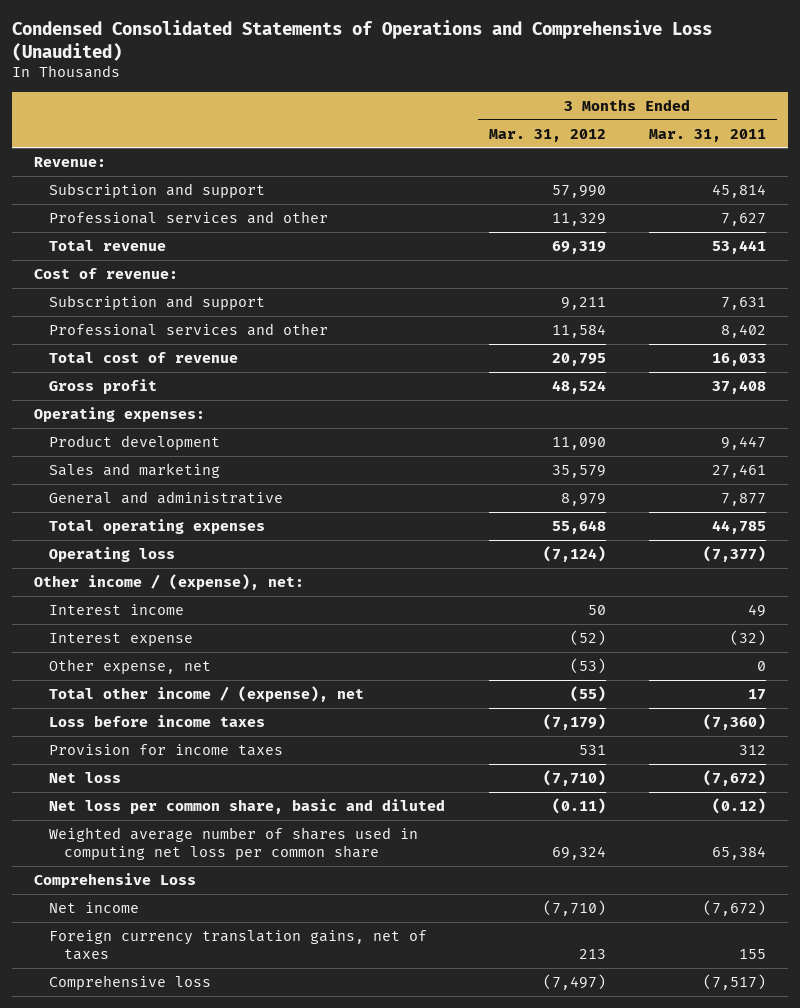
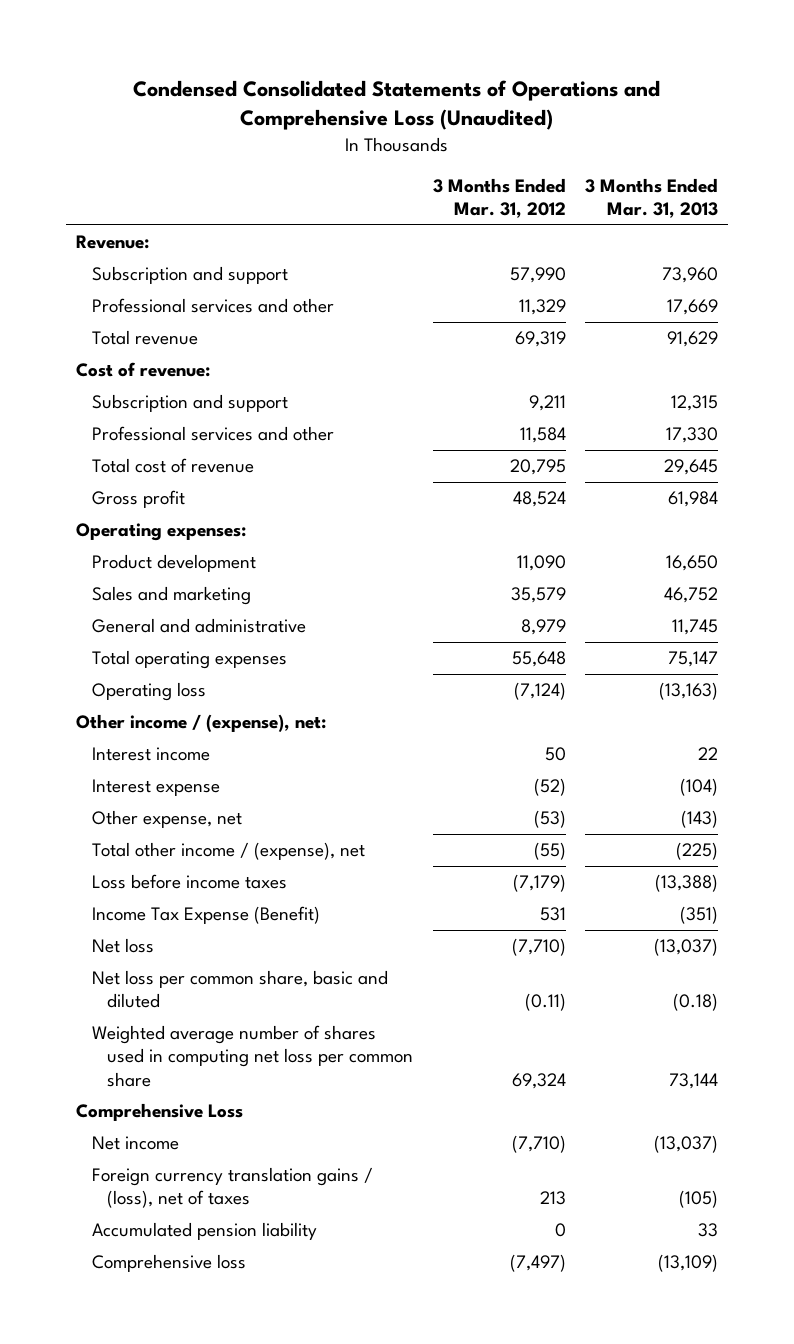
- | 3 Months Ended Mar. 31, 2012 | 3 Months Ended Mar. 31, 2011
+ | 3 Months Ended Mar. 31, 2012 | 3 Months Ended Mar. 31, 2013
- Provision for income taxes | 531 | 312
+ Income Tax Expense (Benefit) | 531 | (351)
- Foreign currency translation gains, net of taxes | 213 | 155
+ Foreign currency translation gains / (loss), net of taxes | 213 | (105)
+ Accumulated pension liability | 0 | 33

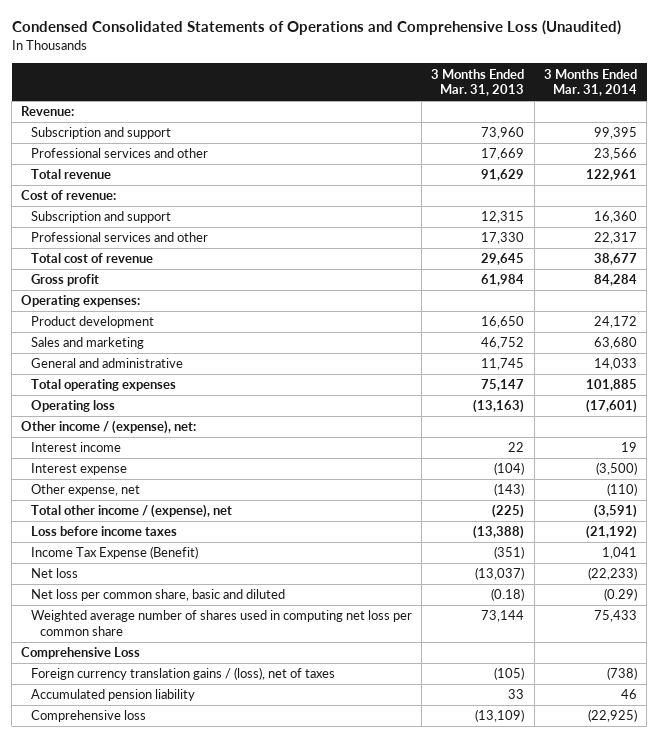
- | 3 Months Ended Mar. 31, 2012 | 3 Months Ended Mar. 31, 2013
+ | 3 Months Ended Mar. 31, 2013 | 3 Months Ended Mar. 31, 2014
- Net income | (7,710) | (13,037)

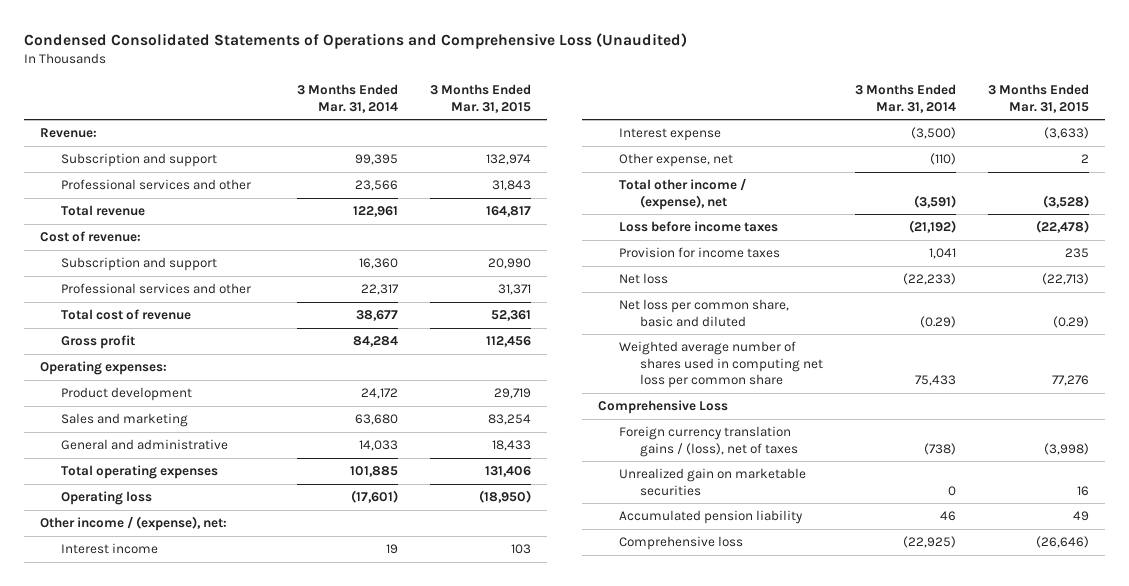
- | 3 Months Ended Mar. 31, 2013 | 3 Months Ended Mar. 31, 2014
+ | 3 Months Ended Mar. 31, 2014 | 3 Months Ended Mar. 31, 2015
- Income Tax Expense (Benefit) | (351) | 1,041
+ Provision for income taxes | 1,041 | 235
+ Unrealized gain on marketable securities | 0 | 16

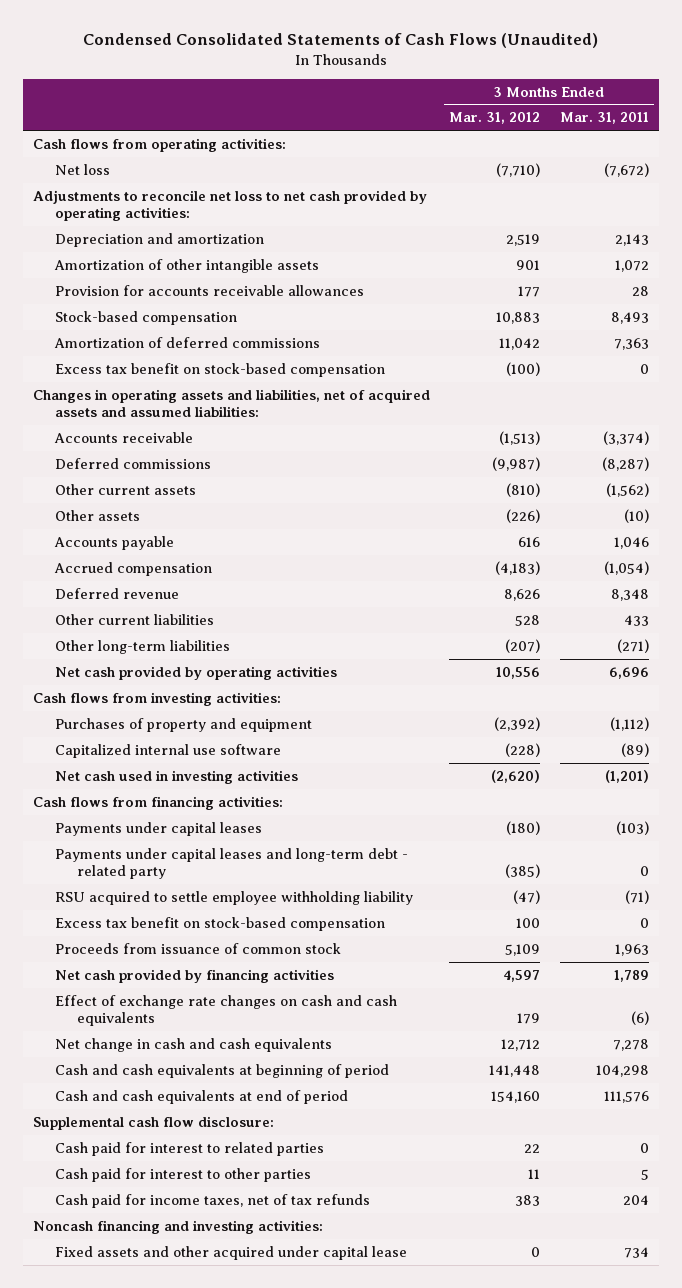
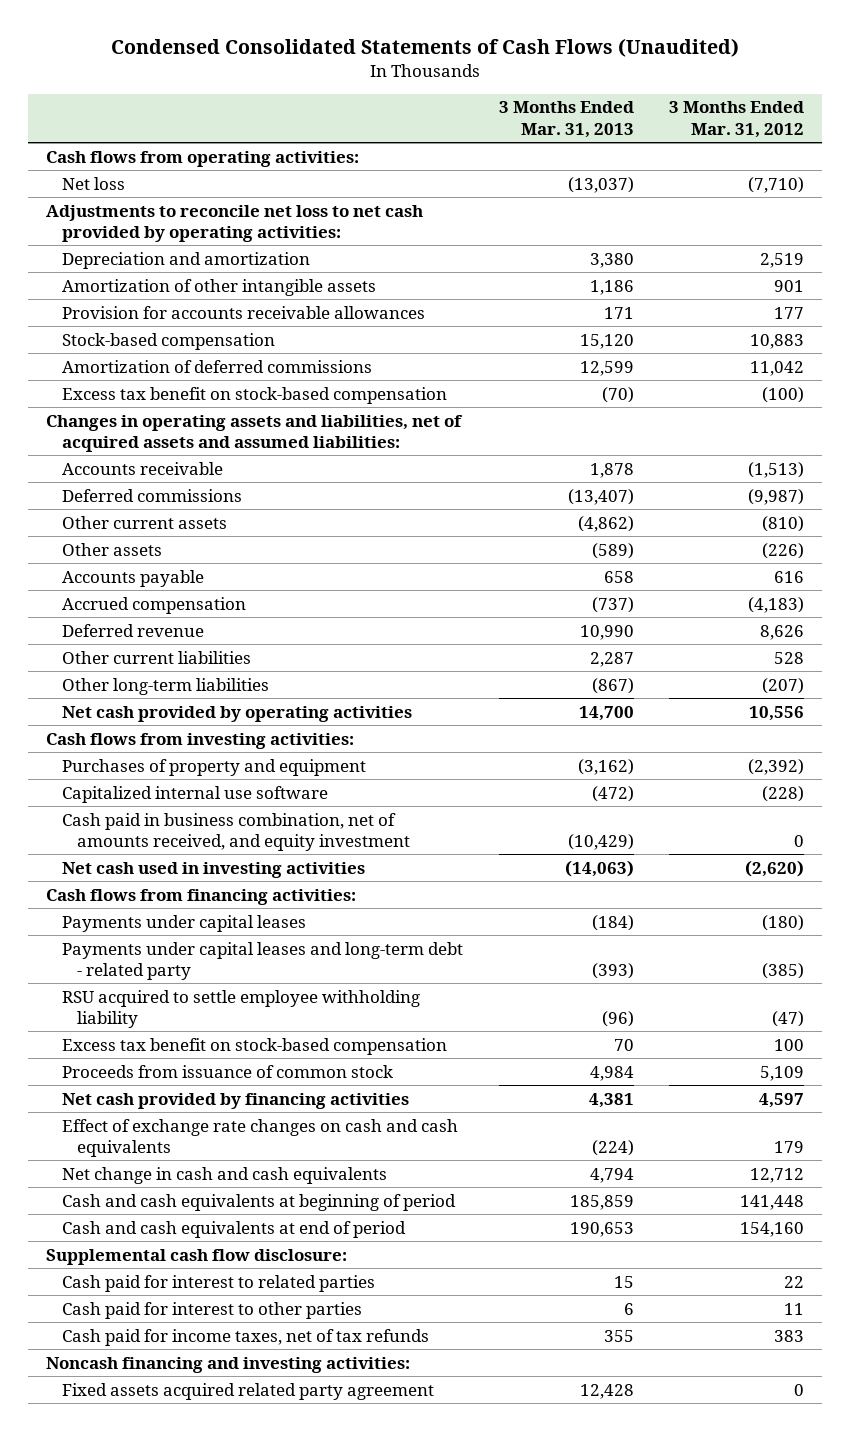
- | 3 Months Ended Mar. 31, 2012 | 3 Months Ended Mar. 31, 2011
+ | 3 Months Ended Mar. 31, 2013 | 3 Months Ended Mar. 31, 2012
+ Cash paid in business combination, net of amounts received, and equity investment | (10,429) | 0
- Fixed assets and other acquired under capital lease | 0 | 734
+ Fixed assets acquired related party agreement | 12,428 | 0

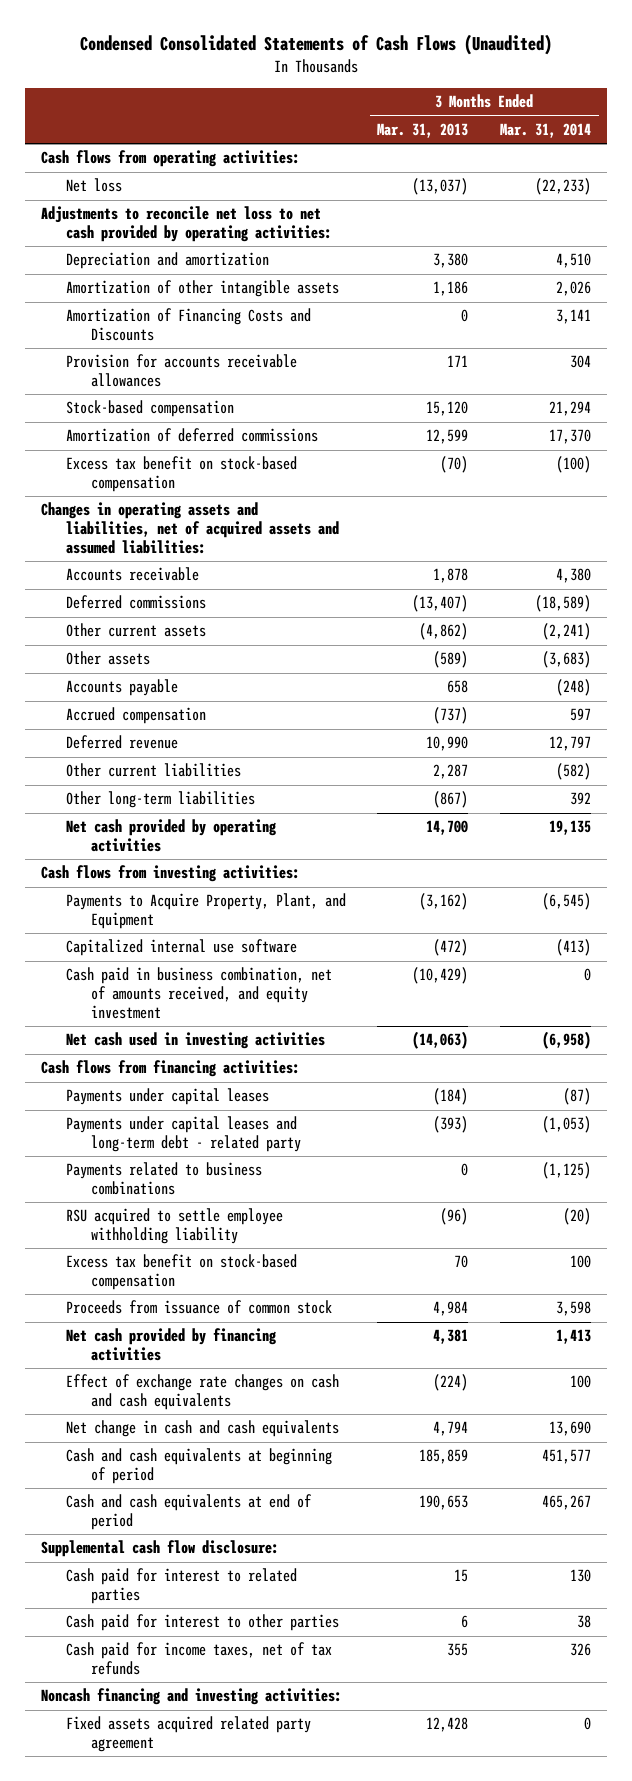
- | 3 Months Ended Mar. 31, 2013 | 3 Months Ended Mar. 31, 2012
+ | 3 Months Ended Mar. 31, 2013 | 3 Months Ended Mar. 31, 2014
+ Amortization of Financing Costs and Discounts | 0 | 3,141
- Purchases of property and equipment | (3,162) | (2,392)
+ Payments to Acquire Property, Plant, and Equipment | (3,162) | (6,545)
+ Payments related to business combinations | 0 | (1,125)

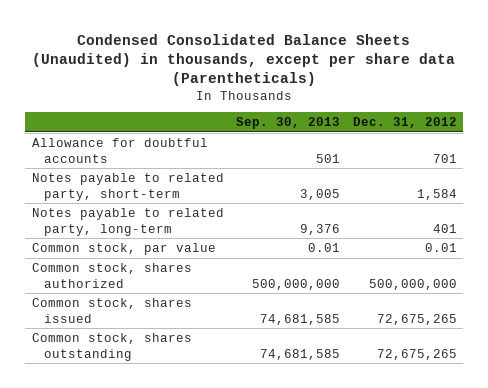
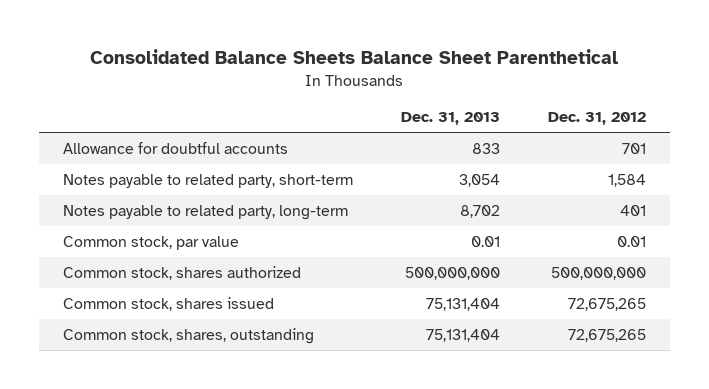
- Condensed Consolidated Balance Sheets (Unaudited) in thousands, except per share data (Parentheticals)
+ Consolidated Balance Sheets Balance Sheet Parenthetical
- | Sep. 30, 2013 | Dec. 31, 2012
+ | Dec. 31, 2013 | Dec. 31, 2012
- Common stock, shares outstanding | 74,681,585 | 72,675,265
+ Common stock, shares, outstanding | 75,131,404 | 72,675,265

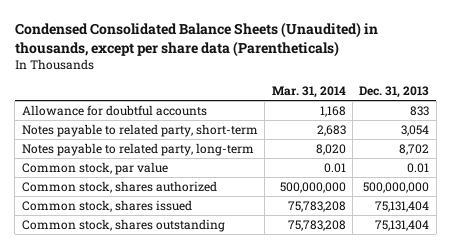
- Consolidated Balance Sheets Balance Sheet Parenthetical
+ Condensed Consolidated Balance Sheets (Unaudited) in thousands, except per share data (Parentheticals)
- | Dec. 31, 2013 | Dec. 31, 2012
+ | Mar. 31, 2014 | Dec. 31, 2013
- Common stock, shares, outstanding | 75,131,404 | 72,675,265
+ Common stock, shares outstanding | 75,783,208 | 75,131,404

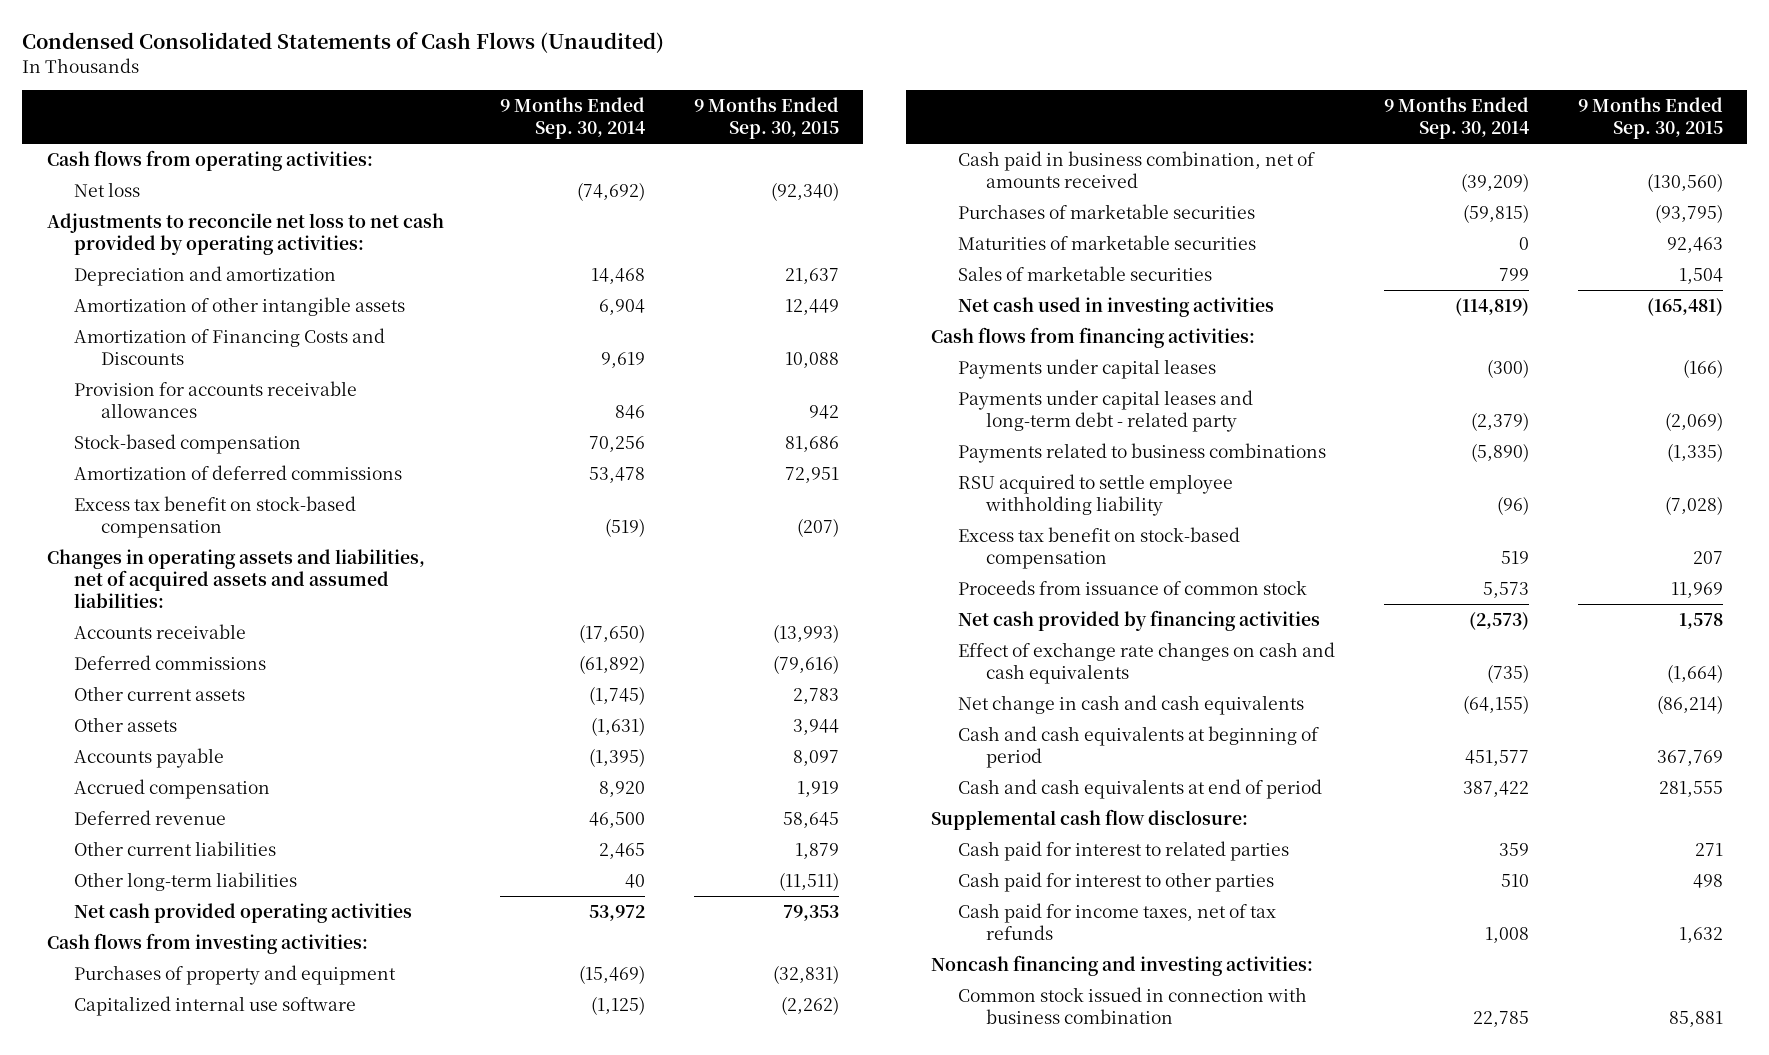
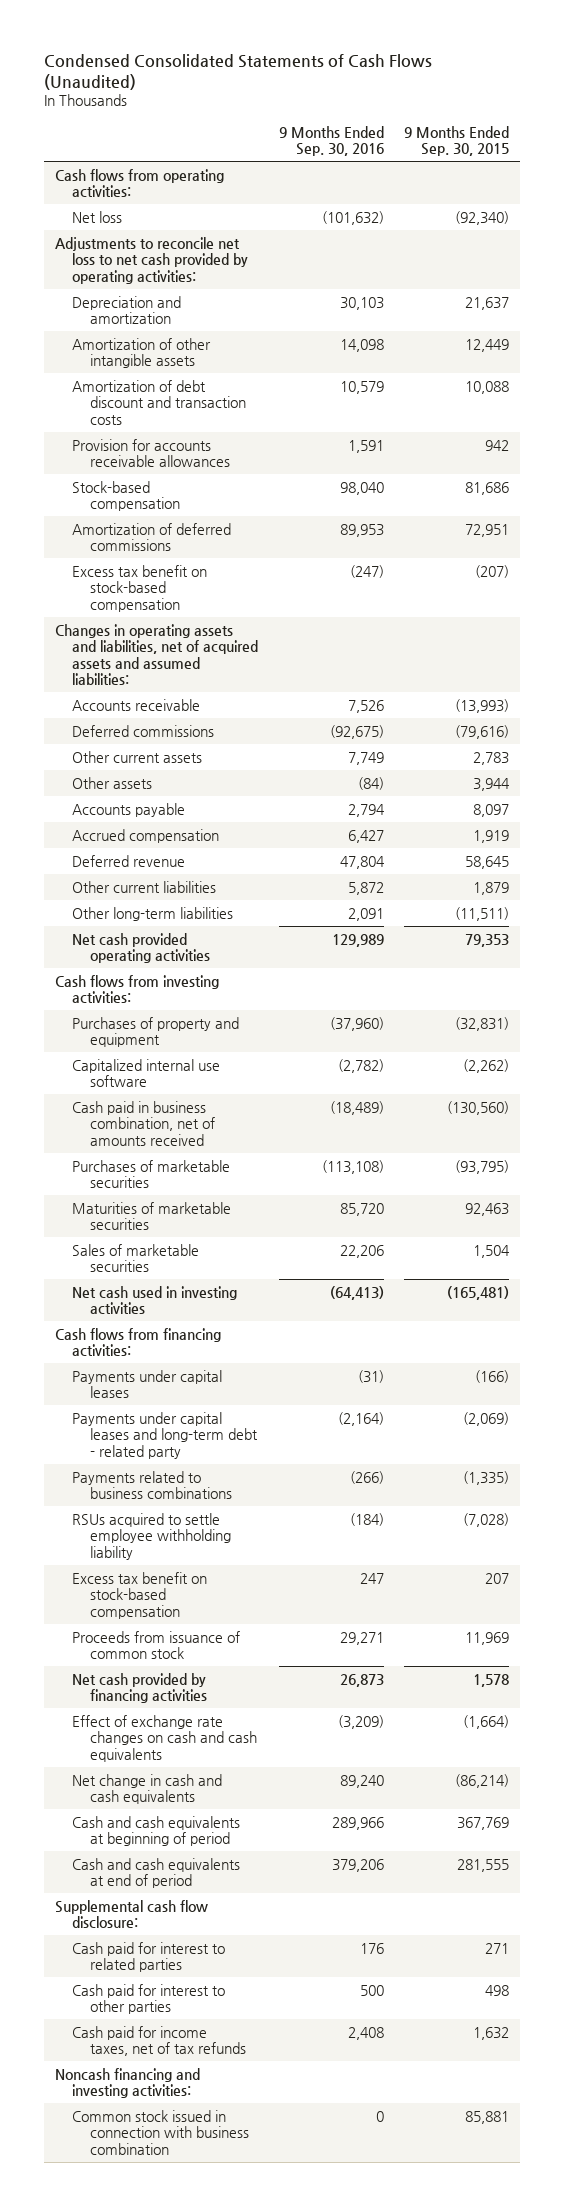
- | 9 Months Ended Sep. 30, 2014 | 9 Months Ended Sep. 30, 2015
+ | 9 Months Ended Sep. 30, 2016 | 9 Months Ended Sep. 30, 2015
- Amortization of Financing Costs and Discounts | 9,619 | 10,088
+ Amortization of debt discount and transaction costs | 10,579 | 10,088
- RSU acquired to settle employee withholding liability | (96) | (7,028)
+ RSUs acquired to settle employee withholding liability | (184) | (7,028)

